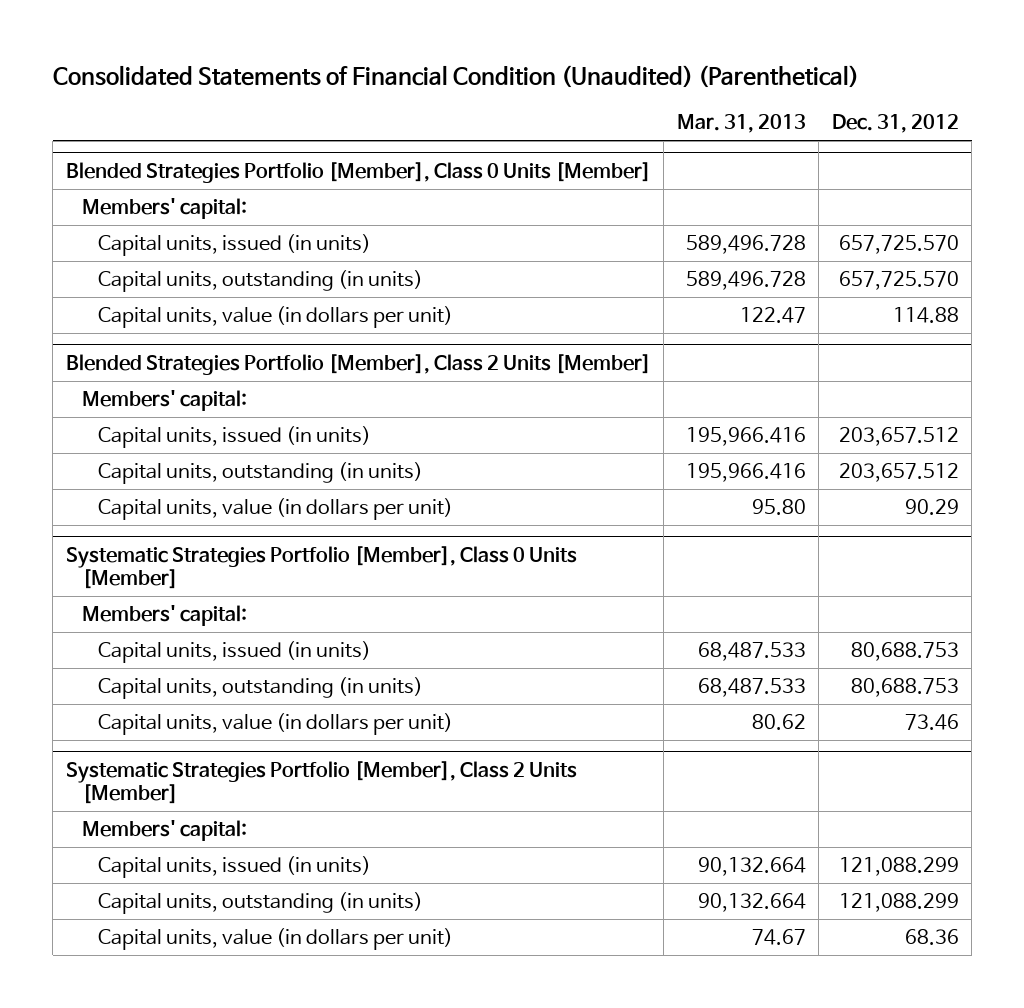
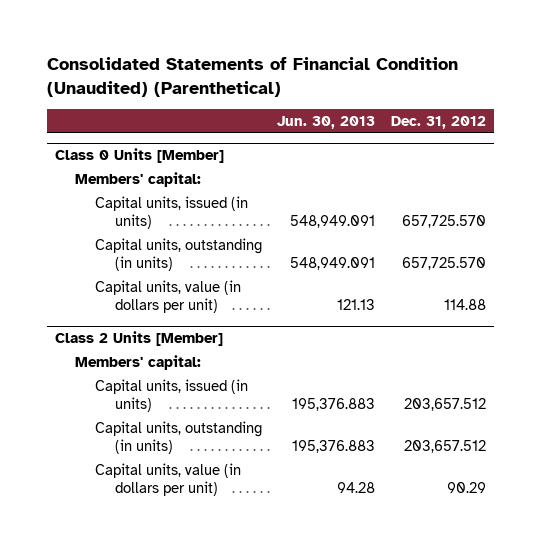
- | Mar. 31, 2013 | Dec. 31, 2012
+ | Jun. 30, 2013 | Dec. 31, 2012
- Blended Strategies Portfolio [Member], Class 0 Units [Member]
+ Class 0 Units [Member]
- Blended Strategies Portfolio [Member], Class 2 Units [Member]
+ Class 2 Units [Member]
- Systematic Strategies Portfolio [Member], Class 0 Units [Member]
- Members' capital:
- Capital units, issued (in units) | 68,487.533 | 80,688.753
- Capital units, outstanding (in units) | 68,487.533 | 80,688.753
- Capital units, value (in dollars per unit) | 80.62 | 73.46
- Systematic Strategies Portfolio [Member], Class 2 Units [Member]
- Members' capital:
- Capital units, issued (in units) | 90,132.664 | 121,088.299
- Capital units, outstanding (in units) | 90,132.664 | 121,088.299
- Capital units, value (in dollars per unit) | 74.67 | 68.36

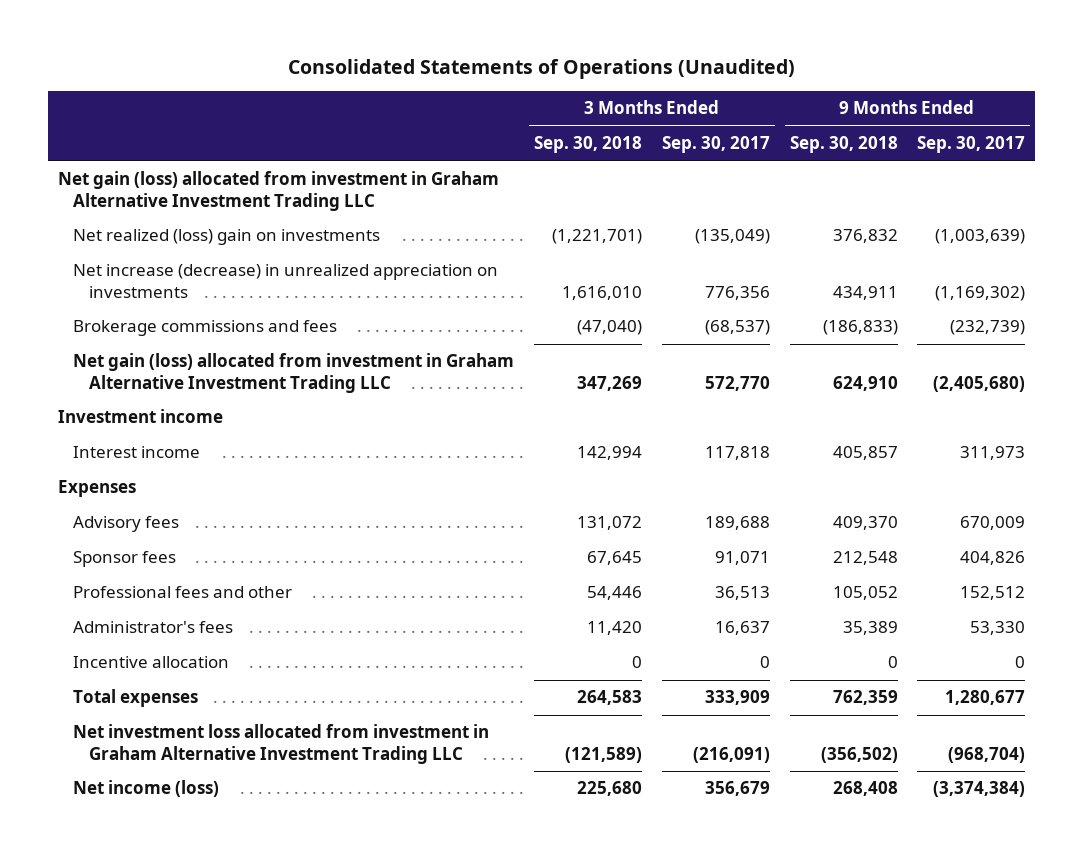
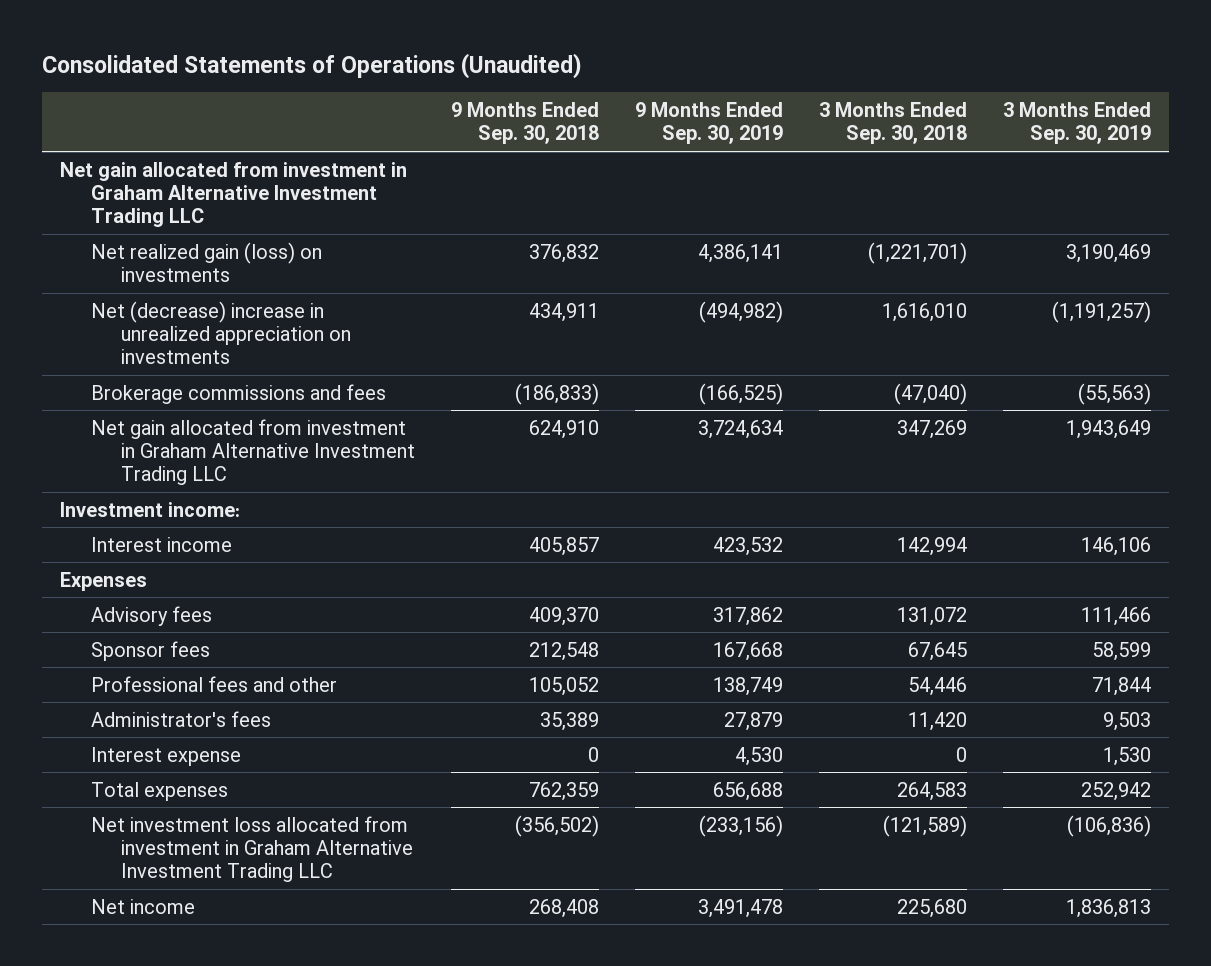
- | 3 Months Ended Sep. 30, 2018 | 3 Months Ended Sep. 30, 2017 | 9 Months Ended Sep. 30, 2018 | 9 Months Ended Sep. 30, 2017
+ | 9 Months Ended Sep. 30, 2018 | 9 Months Ended Sep. 30, 2019 | 3 Months Ended Sep. 30, 2018 | 3 Months Ended Sep. 30, 2019
- Net gain (loss) allocated from investment in Graham Alternative Investment Trading LLC
- Net realized (loss) gain on investments | (1,221,701) | (135,049) | 376,832 | (1,003,639)
- Net increase (decrease) in unrealized appreciation on investments | 1,616,010 | 776,356 | 434,911 | (1,169,302)
+ Net gain allocated from investment in Graham Alternative Investment Trading LLC
+ Net realized gain (loss) on investments | 376,832 | 4,386,141 | (1,221,701) | 3,190,469
+ Net (decrease) increase in unrealized appreciation on investments | 434,911 | (494,982) | 1,616,010 | (1,191,257)
- Net gain (loss) allocated from investment in Graham Alternative Investment Trading LLC | 347,269 | 572,770 | 624,910 | (2,405,680)
- Investment income
+ Net gain allocated from investment in Graham Alternative Investment Trading LLC | 624,910 | 3,724,634 | 347,269 | 1,943,649
+ Investment income:
- Incentive allocation | 0 | 0 | 0 | 0
+ Interest expense | 0 | 4,530 | 0 | 1,530
- Net income (loss) | 225,680 | 356,679 | 268,408 | (3,374,384)
+ Net income | 268,408 | 3,491,478 | 225,680 | 1,836,813

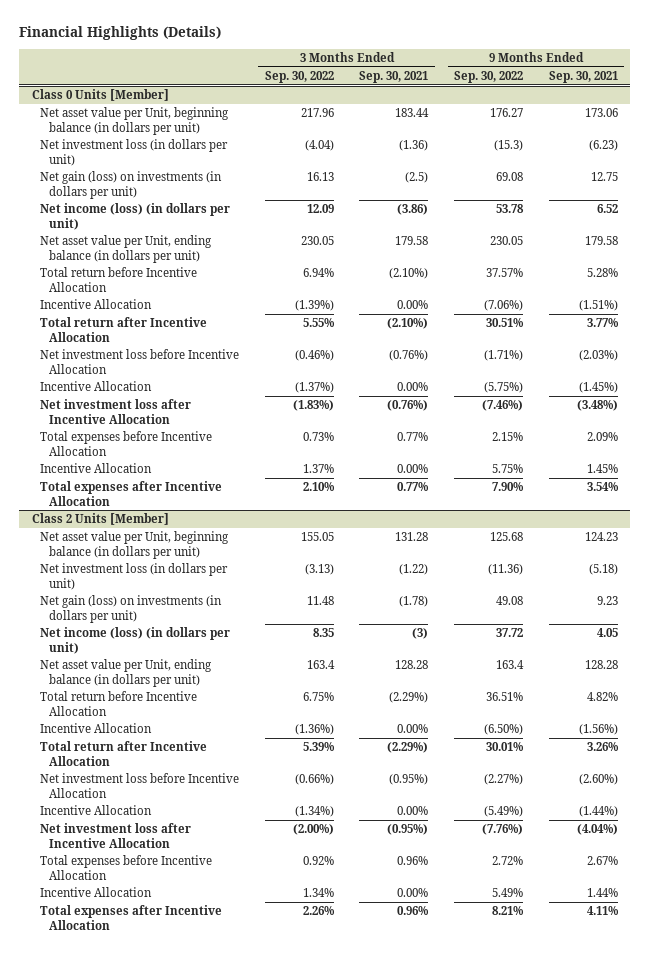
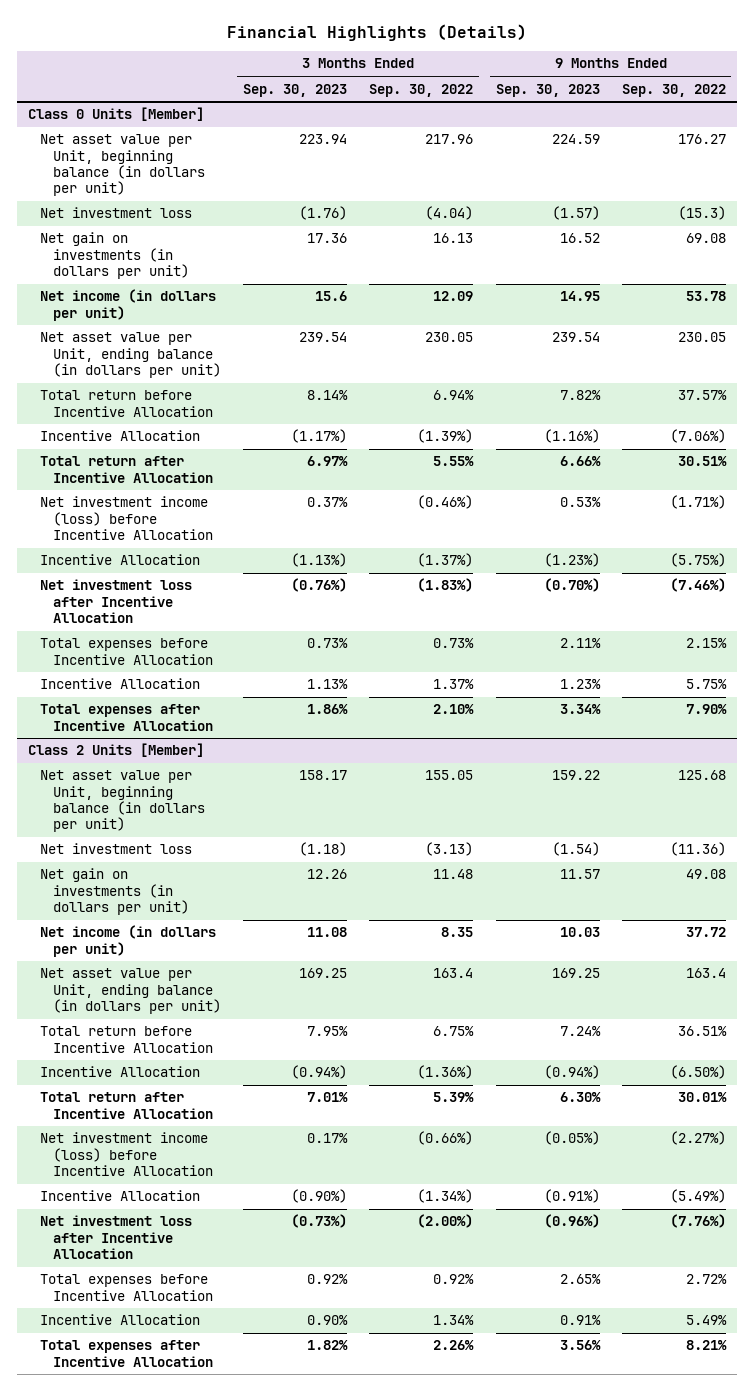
- | 3 Months Ended Sep. 30, 2022 | 3 Months Ended Sep. 30, 2021 | 9 Months Ended Sep. 30, 2022 | 9 Months Ended Sep. 30, 2021
+ | 3 Months Ended Sep. 30, 2023 | 3 Months Ended Sep. 30, 2022 | 9 Months Ended Sep. 30, 2023 | 9 Months Ended Sep. 30, 2022
@ Class 0 Units [Member]
- Net investment loss (in dollars per unit) | (4.04) | (1.36) | (15.3) | (6.23)
- Net gain (loss) on investments (in dollars per unit) | 16.13 | (2.5) | 69.08 | 12.75
- Net income (loss) (in dollars per unit) | 12.09 | (3.86) | 53.78 | 6.52
+ Net investment loss | (1.76) | (4.04) | (1.57) | (15.3)
+ Net gain on investments (in dollars per unit) | 17.36 | 16.13 | 16.52 | 69.08
+ Net income (in dollars per unit) | 15.6 | 12.09 | 14.95 | 53.78
- Net investment loss before Incentive Allocation | (0.46%) | (0.76%) | (1.71%) | (2.03%)
+ Net investment income (loss) before Incentive Allocation | 0.37% | (0.46%) | 0.53% | (1.71%)
@ Class 2 Units [Member]
- Net investment loss (in dollars per unit) | (3.13) | (1.22) | (11.36) | (5.18)
- Net gain (loss) on investments (in dollars per unit) | 11.48 | (1.78) | 49.08 | 9.23
- Net income (loss) (in dollars per unit) | 8.35 | (3) | 37.72 | 4.05
+ Net investment loss | (1.18) | (3.13) | (1.54) | (11.36)
+ Net gain on investments (in dollars per unit) | 12.26 | 11.48 | 11.57 | 49.08
+ Net income (in dollars per unit) | 11.08 | 8.35 | 10.03 | 37.72
- Net investment loss before Incentive Allocation | (0.66%) | (0.95%) | (2.27%) | (2.60%)
+ Net investment income (loss) before Incentive Allocation | 0.17% | (0.66%) | (0.05%) | (2.27%)

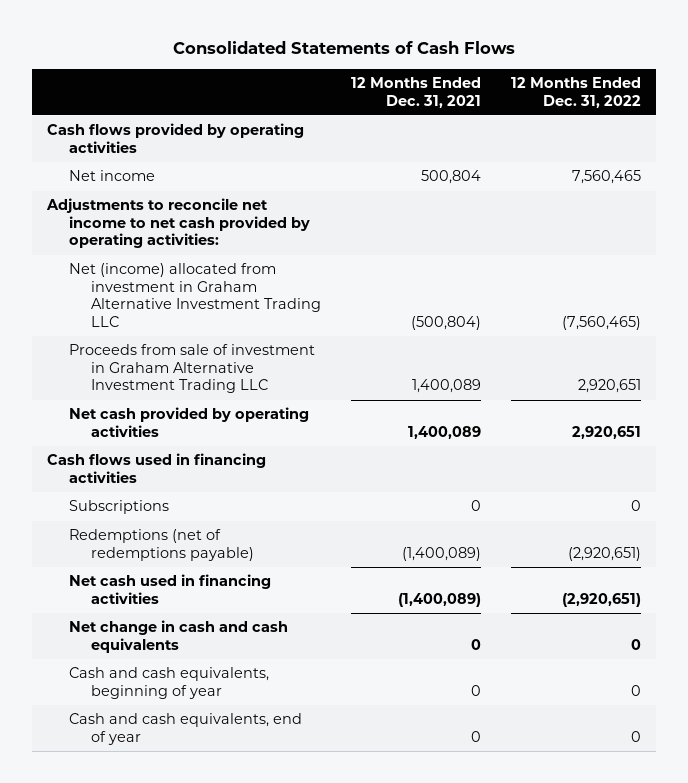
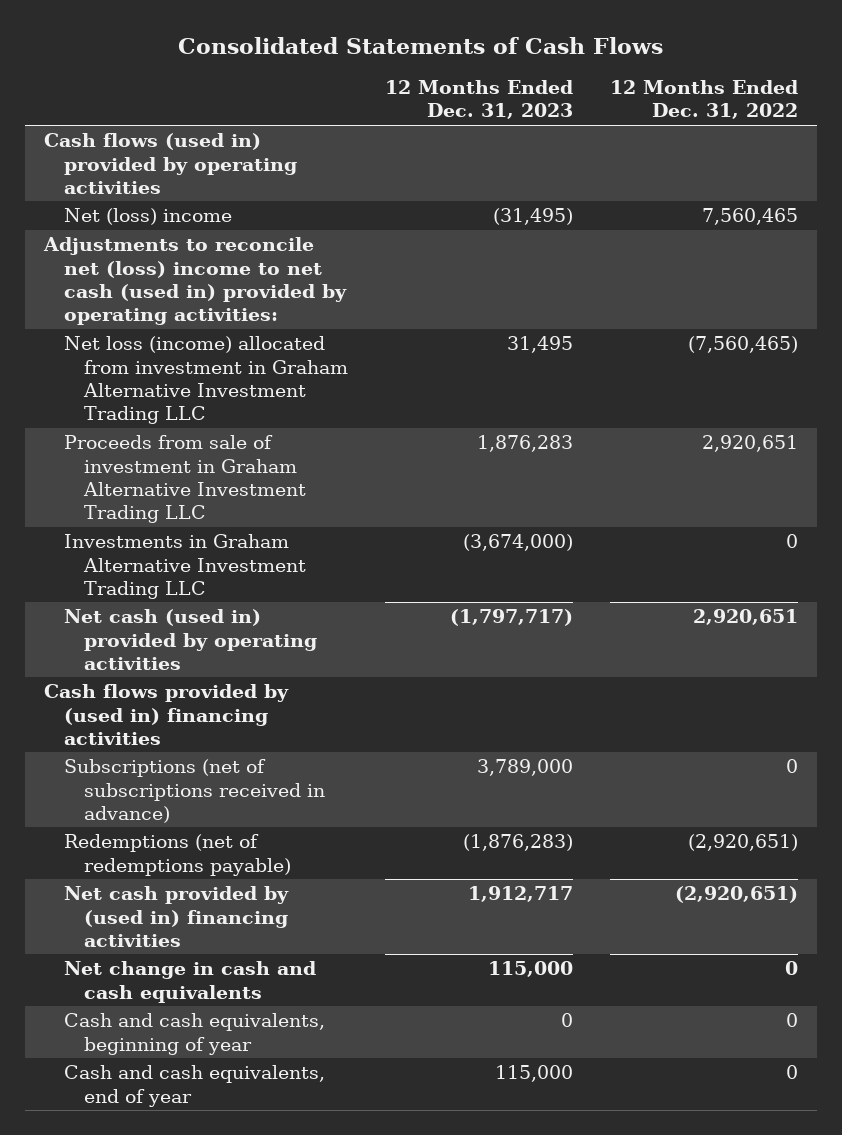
- | 12 Months Ended Dec. 31, 2021 | 12 Months Ended Dec. 31, 2022
+ | 12 Months Ended Dec. 31, 2023 | 12 Months Ended Dec. 31, 2022
- Cash flows provided by operating activities
- Net income | 500,804 | 7,560,465
- Adjustments to reconcile net income to net cash provided by operating activities:
- Net (income) allocated from investment in Graham Alternative Investment Trading LLC | (500,804) | (7,560,465)
+ Cash flows (used in) provided by operating activities
+ Net (loss) income | (31,495) | 7,560,465
+ Adjustments to reconcile net (loss) income to net cash (used in) provided by operating activities:
+ Net loss (income) allocated from investment in Graham Alternative Investment Trading LLC | 31,495 | (7,560,465)
- Net cash provided by operating activities | 1,400,089 | 2,920,651
- Cash flows used in financing activities
- Subscriptions | 0 | 0
+ Investments in Graham Alternative Investment Trading LLC | (3,674,000) | 0
+ Net cash (used in) provided by operating activities | (1,797,717) | 2,920,651
+ Cash flows provided by (used in) financing activities
+ Subscriptions (net of subscriptions received in advance) | 3,789,000 | 0
- Net cash used in financing activities | (1,400,089) | (2,920,651)
+ Net cash provided by (used in) financing activities | 1,912,717 | (2,920,651)

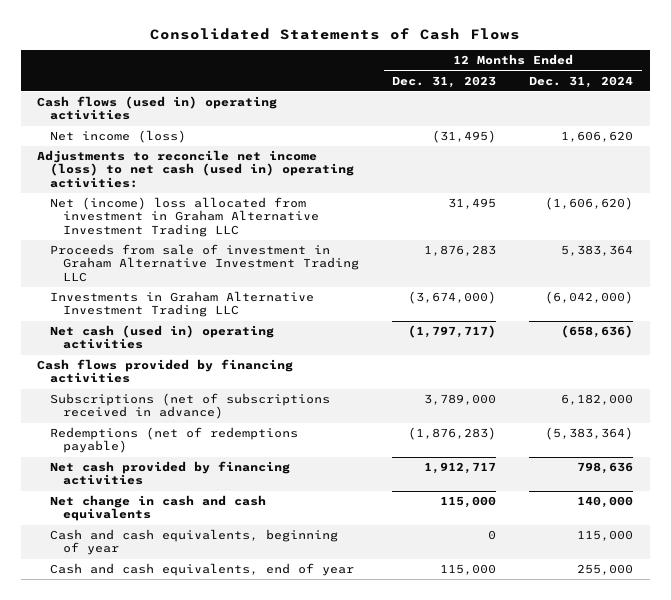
- | 12 Months Ended Dec. 31, 2023 | 12 Months Ended Dec. 31, 2022
+ | 12 Months Ended Dec. 31, 2023 | 12 Months Ended Dec. 31, 2024
- Cash flows (used in) provided by operating activities
- Net (loss) income | (31,495) | 7,560,465
- Adjustments to reconcile net (loss) income to net cash (used in) provided by operating activities:
- Net loss (income) allocated from investment in Graham Alternative Investment Trading LLC | 31,495 | (7,560,465)
+ Cash flows (used in) operating activities
+ Net income (loss) | (31,495) | 1,606,620
+ Adjustments to reconcile net income (loss) to net cash (used in) operating activities:
+ Net (income) loss allocated from investment in Graham Alternative Investment Trading LLC | 31,495 | (1,606,620)
- Net cash (used in) provided by operating activities | (1,797,717) | 2,920,651
- Cash flows provided by (used in) financing activities
+ Net cash (used in) operating activities | (1,797,717) | (658,636)
+ Cash flows provided by financing activities
- Net cash provided by (used in) financing activities | 1,912,717 | (2,920,651)
+ Net cash provided by financing activities | 1,912,717 | 798,636

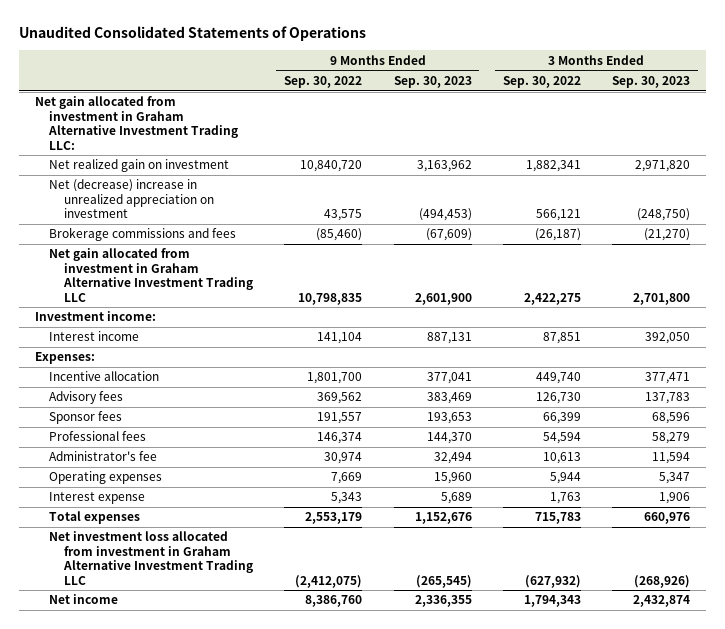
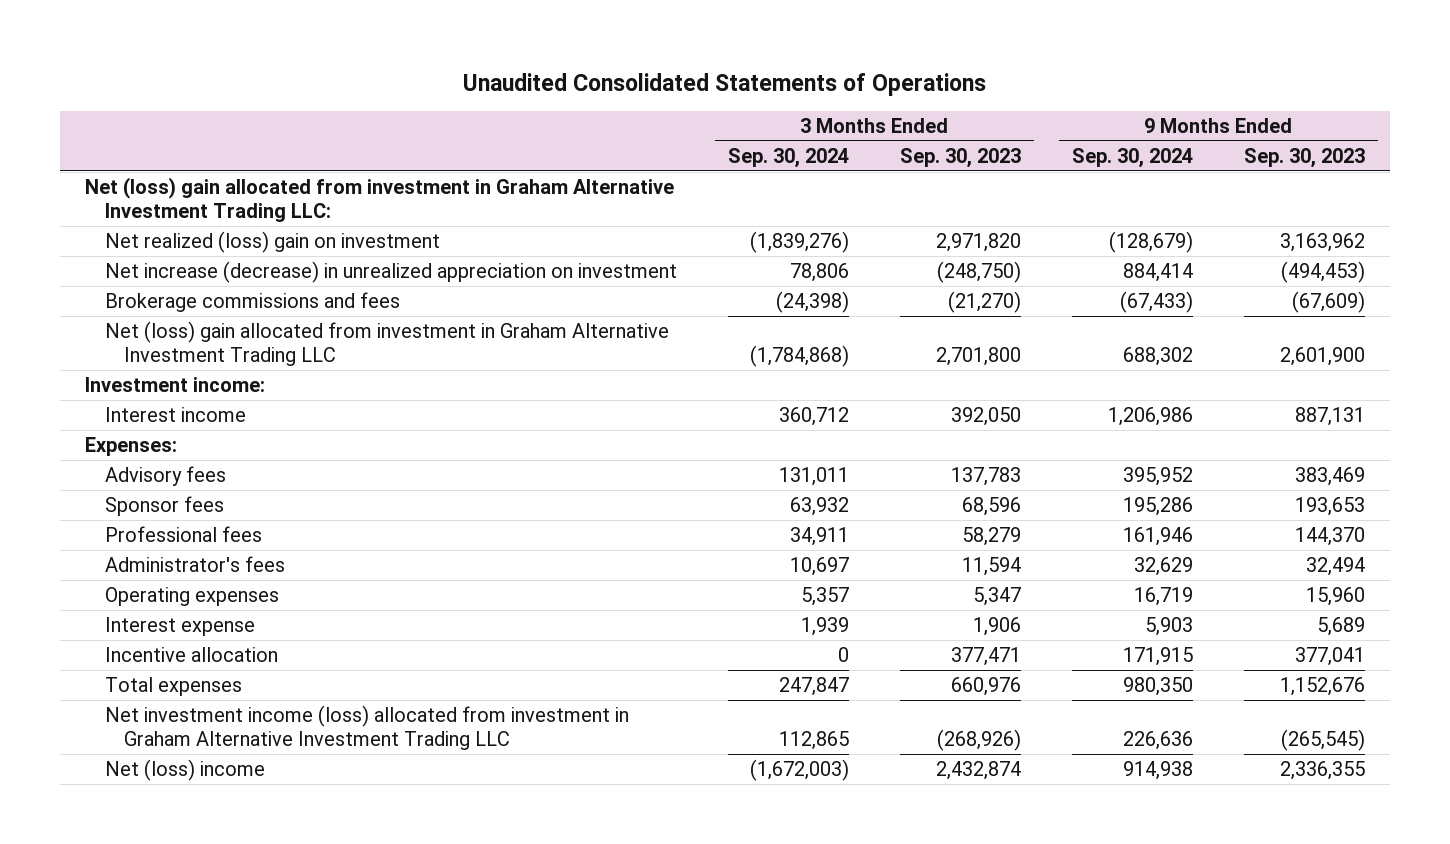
- | 9 Months Ended Sep. 30, 2022 | 9 Months Ended Sep. 30, 2023 | 3 Months Ended Sep. 30, 2022 | 3 Months Ended Sep. 30, 2023
+ | 3 Months Ended Sep. 30, 2024 | 3 Months Ended Sep. 30, 2023 | 9 Months Ended Sep. 30, 2024 | 9 Months Ended Sep. 30, 2023
- Net gain allocated from investment in Graham Alternative Investment Trading LLC:
- Net realized gain on investment | 10,840,720 | 3,163,962 | 1,882,341 | 2,971,820
- Net (decrease) increase in unrealized appreciation on investment | 43,575 | (494,453) | 566,121 | (248,750)
+ Net (loss) gain allocated from investment in Graham Alternative Investment Trading LLC:
+ Net realized (loss) gain on investment | (1,839,276) | 2,971,820 | (128,679) | 3,163,962
+ Net increase (decrease) in unrealized appreciation on investment | 78,806 | (248,750) | 884,414 | (494,453)
- Net gain allocated from investment in Graham Alternative Investment Trading LLC | 10,798,835 | 2,601,900 | 2,422,275 | 2,701,800
+ Net (loss) gain allocated from investment in Graham Alternative Investment Trading LLC | (1,784,868) | 2,701,800 | 688,302 | 2,601,900
- Administrator's fee | 30,974 | 32,494 | 10,613 | 11,594
+ Administrator's fees | 10,697 | 11,594 | 32,629 | 32,494
moved down: Incentive allocation | 0 | 377,471 | 171,915 | 377,041
- Net investment loss allocated from investment in Graham Alternative Investment Trading LLC | (2,412,075) | (265,545) | (627,932) | (268,926)
- Net income | 8,386,760 | 2,336,355 | 1,794,343 | 2,432,874
+ Net investment income (loss) allocated from investment in Graham Alternative Investment Trading LLC | 112,865 | (268,926) | 226,636 | (265,545)
+ Net (loss) income | (1,672,003) | 2,432,874 | 914,938 | 2,336,355

